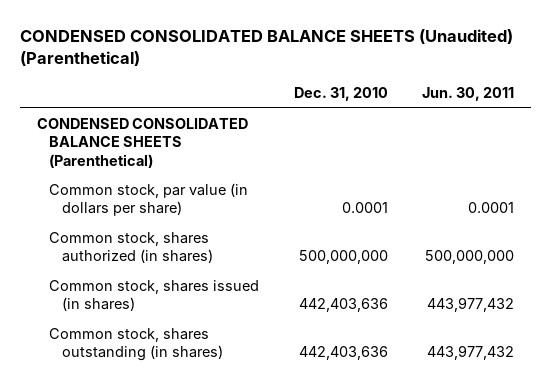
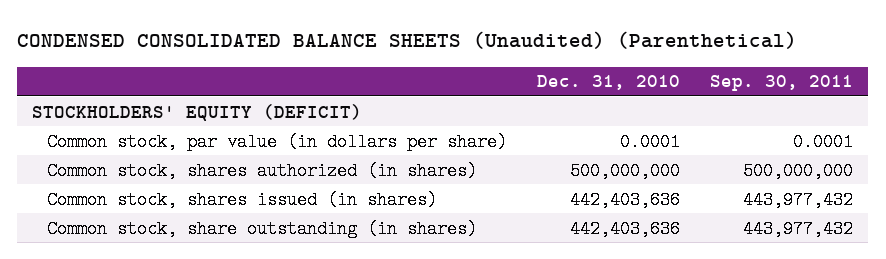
- | Dec. 31, 2010 | Jun. 30, 2011
+ | Dec. 31, 2010 | Sep. 30, 2011
- CONDENSED CONSOLIDATED BALANCE SHEETS (Parenthetical)
+ STOCKHOLDERS' EQUITY (DEFICIT)
- Common stock, shares outstanding (in shares) | 442,403,636 | 443,977,432
+ Common stock, share outstanding (in shares) | 442,403,636 | 443,977,432

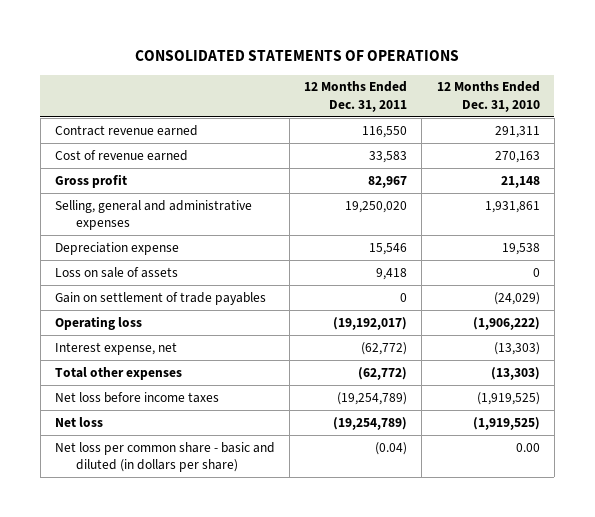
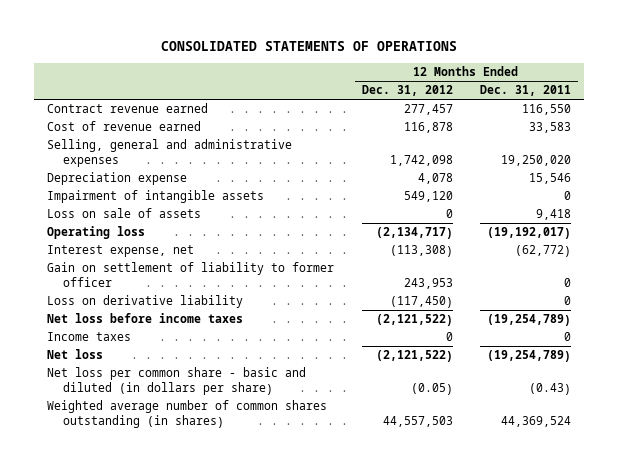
- | 12 Months Ended Dec. 31, 2011 | 12 Months Ended Dec. 31, 2010
+ | 12 Months Ended Dec. 31, 2012 | 12 Months Ended Dec. 31, 2011
- Gross profit | 82,967 | 21,148
+ Impairment of intangible assets | 549,120 | 0
- Gain on settlement of trade payables | 0 | (24,029)
- Total other expenses | (62,772) | (13,303)
+ Gain on settlement of liability to former officer | 243,953 | 0
+ Loss on derivative liability | (117,450) | 0
+ Income taxes | 0 | 0
- Net loss per common share - basic and diluted (in dollars per share) | (0.04) | 0.00
+ Net loss per common share - basic and diluted (in dollars per share) | (0.05) | (0.43)
+ Weighted average number of common shares outstanding (in shares) | 44,557,503 | 44,369,524

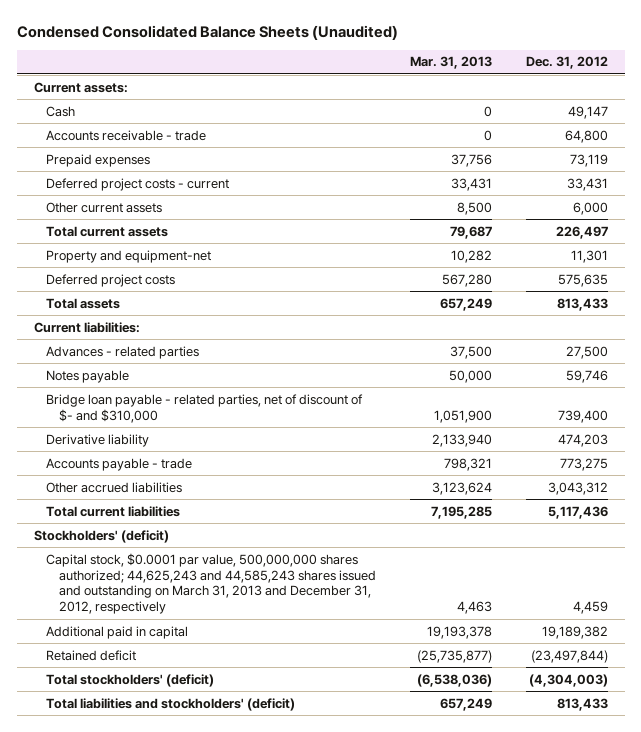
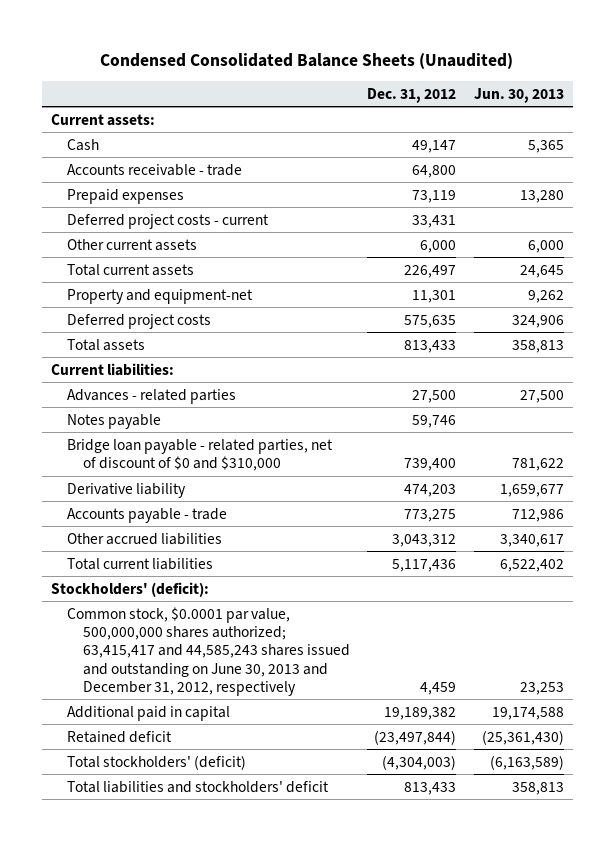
- | Mar. 31, 2013 | Dec. 31, 2012
+ | Dec. 31, 2012 | Jun. 30, 2013
- Bridge loan payable - related parties, net of discount of $- and $310,000 | 1,051,900 | 739,400
+ Bridge loan payable - related parties, net of discount of $0 and $310,000 | 739,400 | 781,622
- Stockholders' (deficit)
- Capital stock, $0.0001 par value, 500,000,000 shares authorized; 44,625,243 and 44,585,243 shares issued and outstanding on March 31, 2013 and December 31, 2012, respectively | 4,463 | 4,459
+ Stockholders' (deficit):
+ Common stock, $0.0001 par value, 500,000,000 shares authorized; 63,415,417 and 44,585,243 shares issued and outstanding on June 30, 2013 and December 31, 2012, respectively | 4,459 | 23,253
- Total liabilities and stockholders' (deficit) | 657,249 | 813,433
+ Total liabilities and stockholders' deficit | 813,433 | 358,813

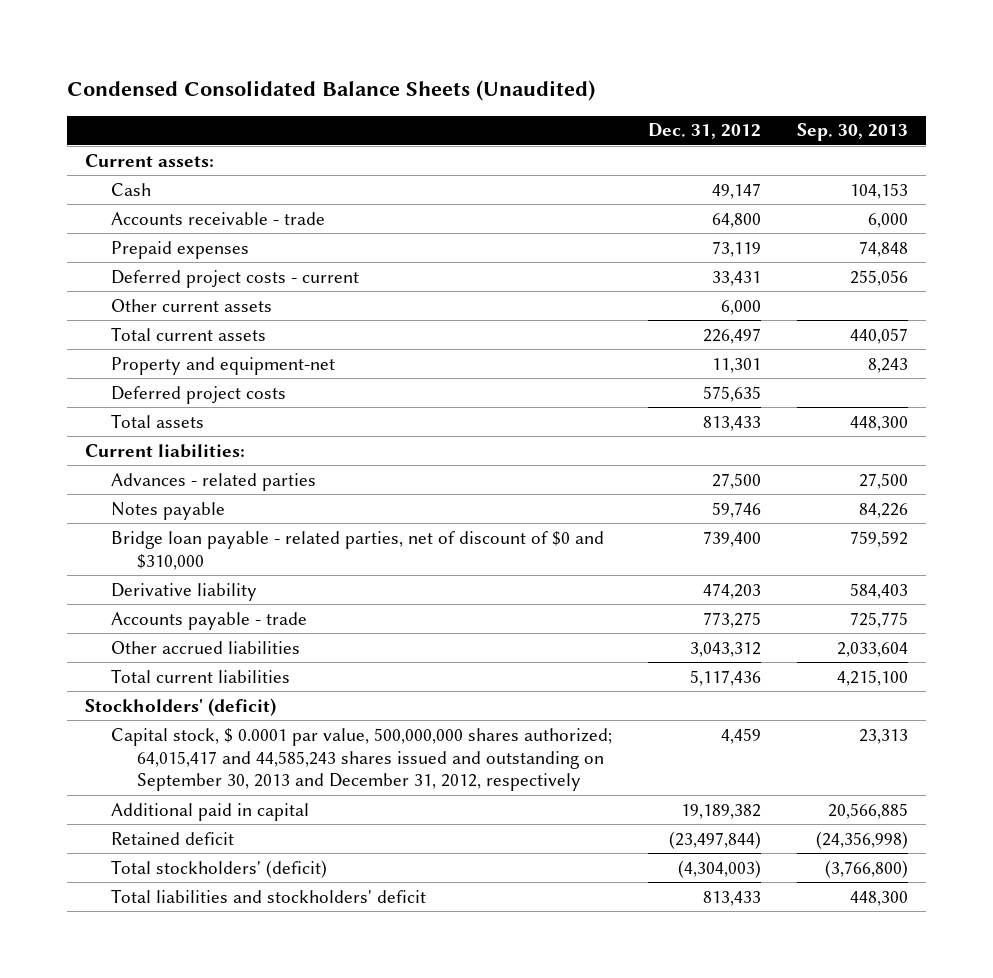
- | Dec. 31, 2012 | Jun. 30, 2013
+ | Dec. 31, 2012 | Sep. 30, 2013
- Stockholders' (deficit):
- Common stock, $0.0001 par value, 500,000,000 shares authorized; 63,415,417 and 44,585,243 shares issued and outstanding on June 30, 2013 and December 31, 2012, respectively | 4,459 | 23,253
+ Stockholders' (deficit)
+ Capital stock, $ 0.0001 par value, 500,000,000 shares authorized; 64,015,417 and 44,585,243 shares issued and outstanding on September 30, 2013 and December 31, 2012, respectively | 4,459 | 23,313

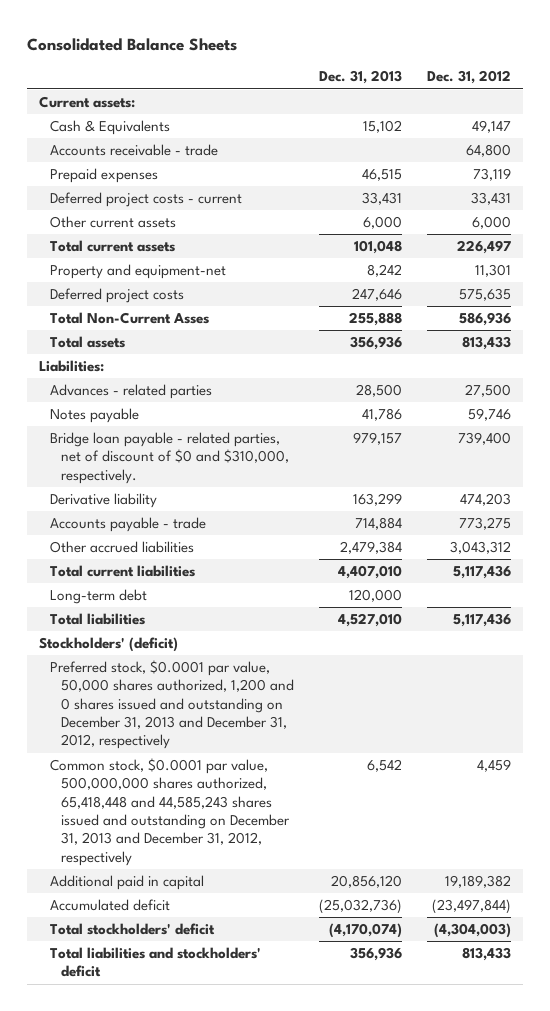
- Condensed Consolidated Balance Sheets (Unaudited)
+ Consolidated Balance Sheets
- | Dec. 31, 2012 | Sep. 30, 2013
+ | Dec. 31, 2013 | Dec. 31, 2012
- Cash | 49,147 | 104,153
+ Cash & Equivalents | 15,102 | 49,147
+ Total Non-Current Asses | 255,888 | 586,936
- Current liabilities:
+ Liabilities:
- Bridge loan payable - related parties, net of discount of $0 and $310,000 | 739,400 | 759,592
+ Bridge loan payable - related parties, net of discount of $0 and $310,000, respectively. | 979,157 | 739,400
+ Long-term debt | 120,000 |
+ Total liabilities | 4,527,010 | 5,117,436
- Capital stock, $ 0.0001 par value, 500,000,000 shares authorized; 64,015,417 and 44,585,243 shares issued and outstanding on September 30, 2013 and December 31, 2012, respectively | 4,459 | 23,313
+ Preferred stock, $0.0001 par value, 50,000 shares authorized, 1,200 and 0 shares issued and outstanding on December 31, 2013 and December 31, 2012, respectively
+ Common stock, $0.0001 par value, 500,000,000 shares authorized, 65,418,448 and 44,585,243 shares issued and outstanding on December 31, 2013 and December 31, 2012, respectively | 6,542 | 4,459
- Retained deficit | (23,497,844) | (24,356,998)
- Total stockholders' (deficit) | (4,304,003) | (3,766,800)
+ Accumulated deficit | (25,032,736) | (23,497,844)
+ Total stockholders' deficit | (4,170,074) | (4,304,003)

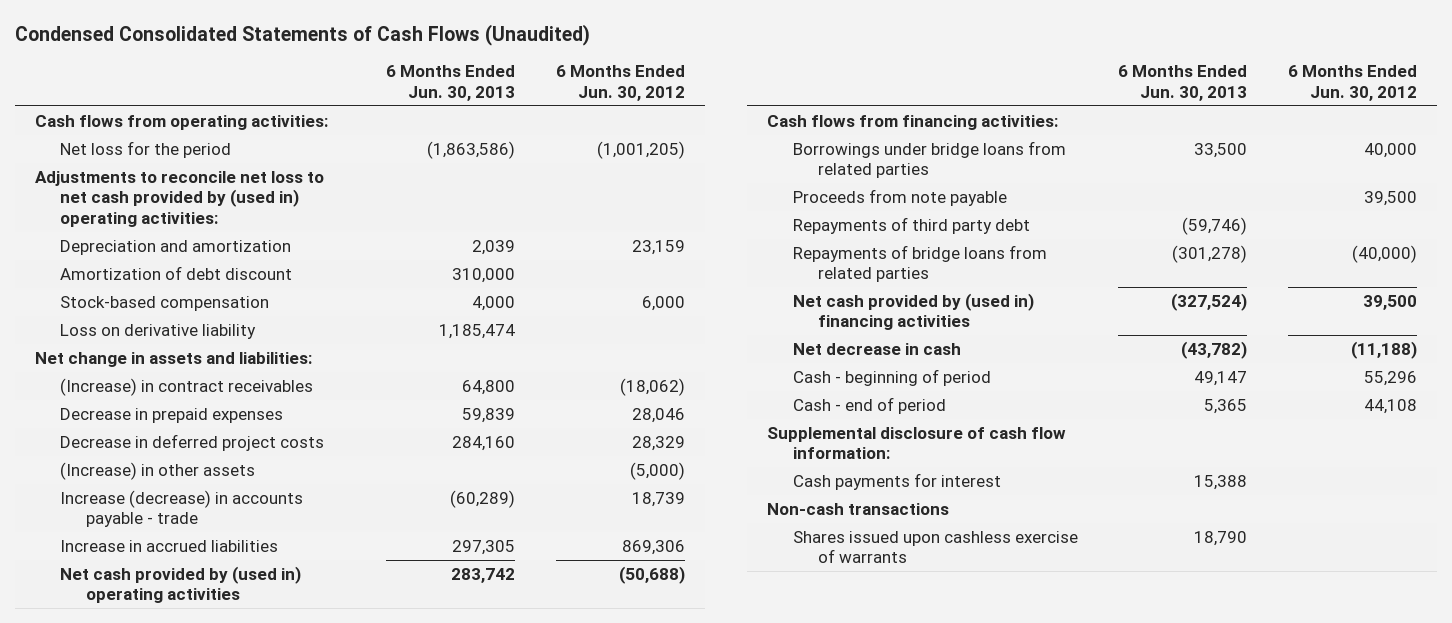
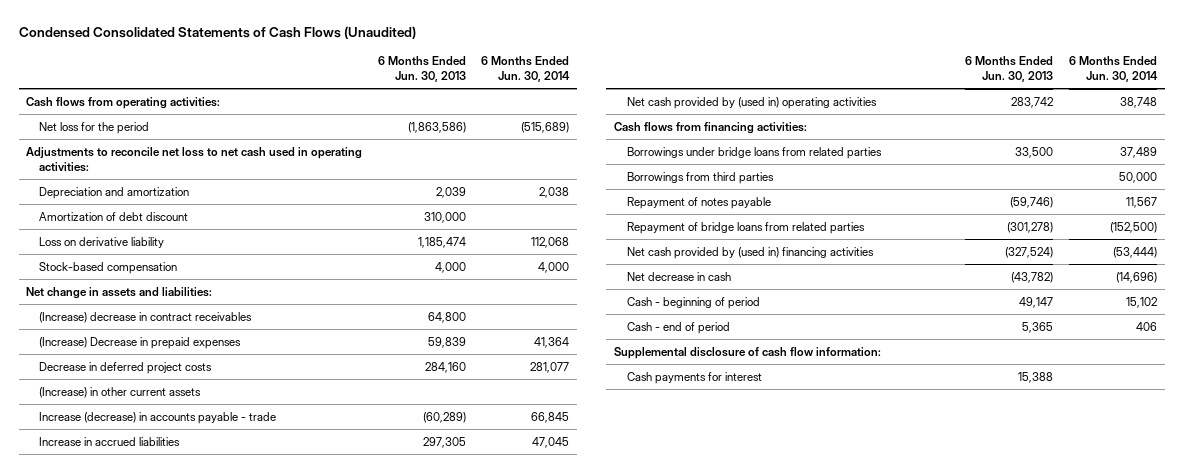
- | 6 Months Ended Jun. 30, 2013 | 6 Months Ended Jun. 30, 2012
+ | 6 Months Ended Jun. 30, 2013 | 6 Months Ended Jun. 30, 2014
- Adjustments to reconcile net loss to net cash provided by (used in) operating activities:
+ Adjustments to reconcile net loss to net cash used in operating activities:
moved down: Stock-based compensation | 4,000 | 4,000
- (Increase) in contract receivables | 64,800 | (18,062)
- Decrease in prepaid expenses | 59,839 | 28,046
+ (Increase) decrease in contract receivables | 64,800 |
+ (Increase) Decrease in prepaid expenses | 59,839 | 41,364
- (Increase) in other assets | | (5,000)
+ (Increase) in other current assets
- Proceeds from note payable | | 39,500
- Repayments of third party debt | (59,746) |
- Repayments of bridge loans from related parties | (301,278) | (40,000)
+ Borrowings from third parties | | 50,000
+ Repayment of notes payable | (59,746) | 11,567
+ Repayment of bridge loans from related parties | (301,278) | (152,500)
- Non-cash transactions
- Shares issued upon cashless exercise of warrants | 18,790 |

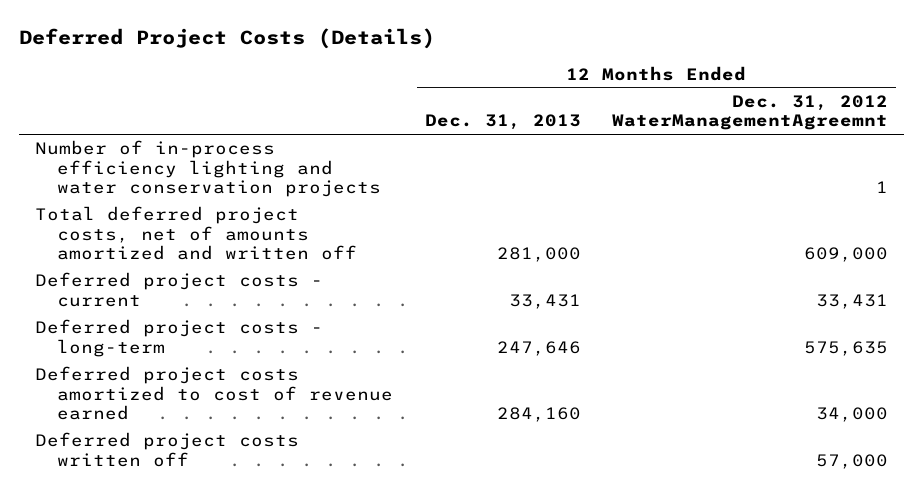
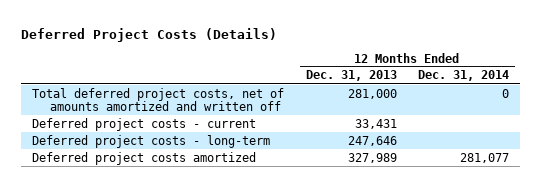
- | 12 Months Ended Dec. 31, 2013 | 12 Months Ended Dec. 31, 2012 WaterManagementAgreemnt
+ | 12 Months Ended Dec. 31, 2013 | 12 Months Ended Dec. 31, 2014
- Number of in-process efficiency lighting and water conservation projects | | 1
- Deferred project costs amortized to cost of revenue earned | 284,160 | 34,000
- Deferred project costs written off | | 57,000
+ Deferred project costs amortized | 327,989 | 281,077

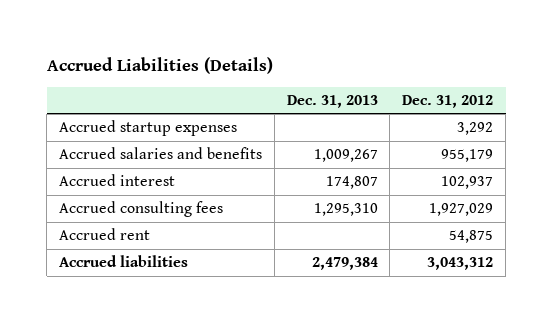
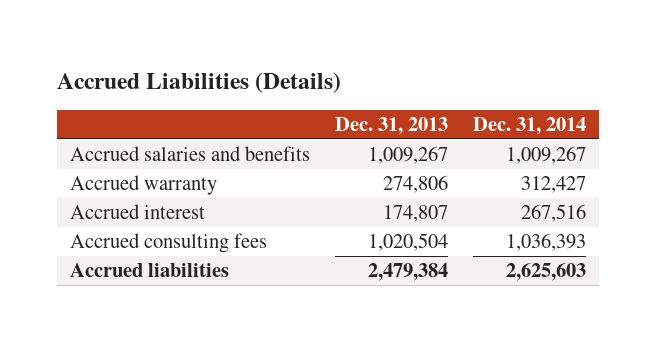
- | Dec. 31, 2013 | Dec. 31, 2012
+ | Dec. 31, 2013 | Dec. 31, 2014
- Accrued startup expenses | | 3,292
+ Accrued warranty | 274,806 | 312,427
- Accrued consulting fees | 1,295,310 | 1,927,029
- Accrued rent | | 54,875
+ Accrued consulting fees | 1,020,504 | 1,036,393

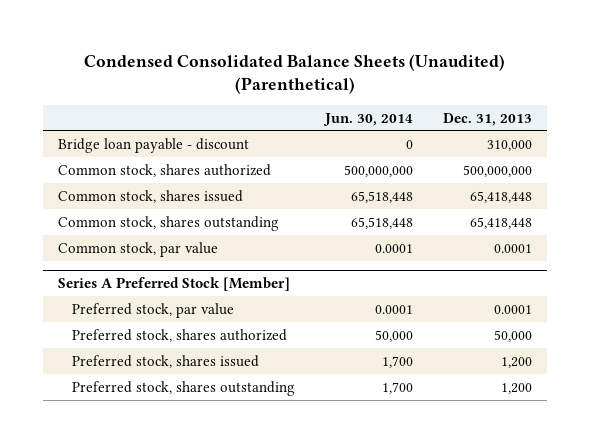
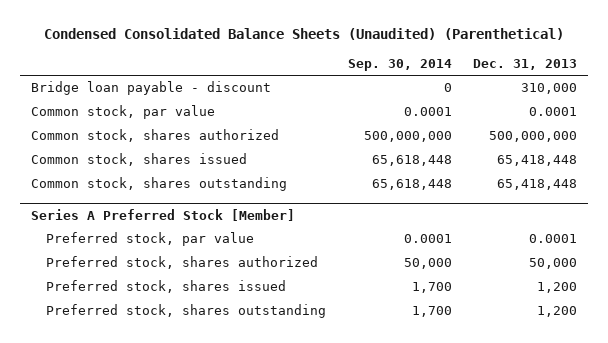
- | Jun. 30, 2014 | Dec. 31, 2013
+ | Sep. 30, 2014 | Dec. 31, 2013
moved up: Common stock, par value | 0.0001 | 0.0001

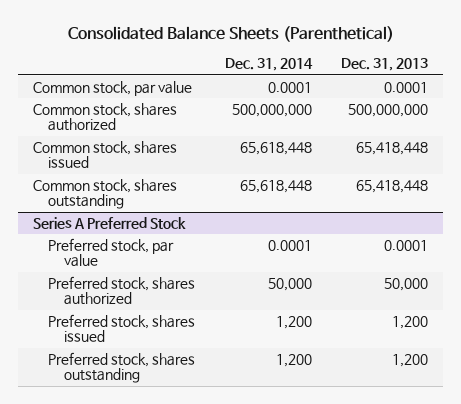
- Condensed Consolidated Balance Sheets (Unaudited) (Parenthetical)
+ Consolidated Balance Sheets (Parenthetical)
- | Sep. 30, 2014 | Dec. 31, 2013
+ | Dec. 31, 2014 | Dec. 31, 2013
- Bridge loan payable - discount | 0 | 310,000
- Series A Preferred Stock [Member]
+ Series A Preferred Stock

